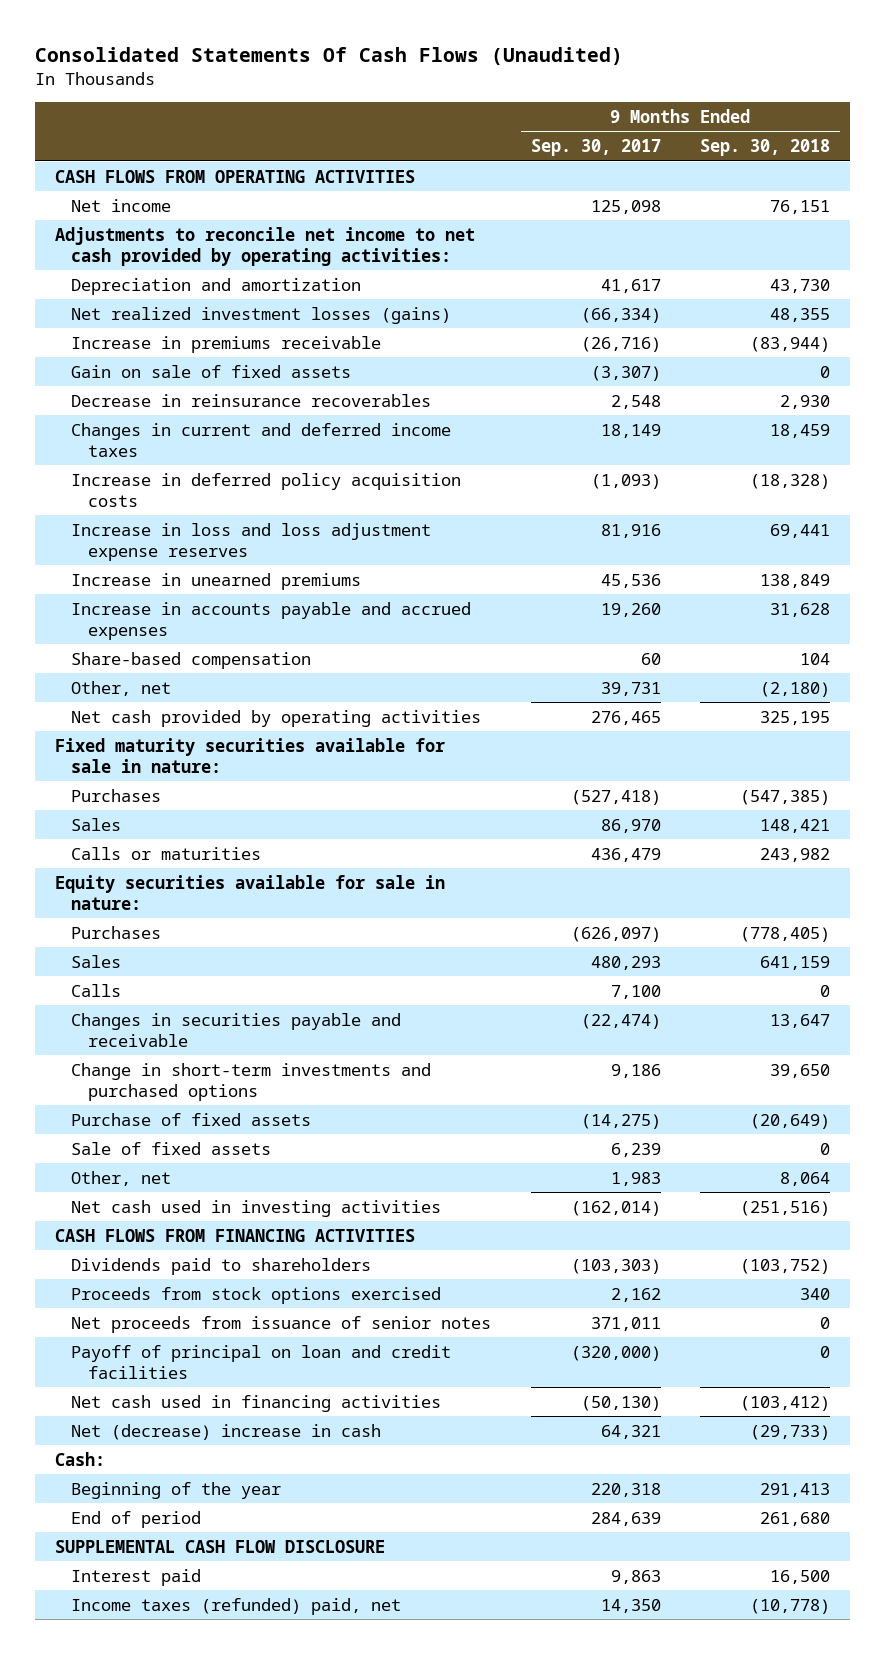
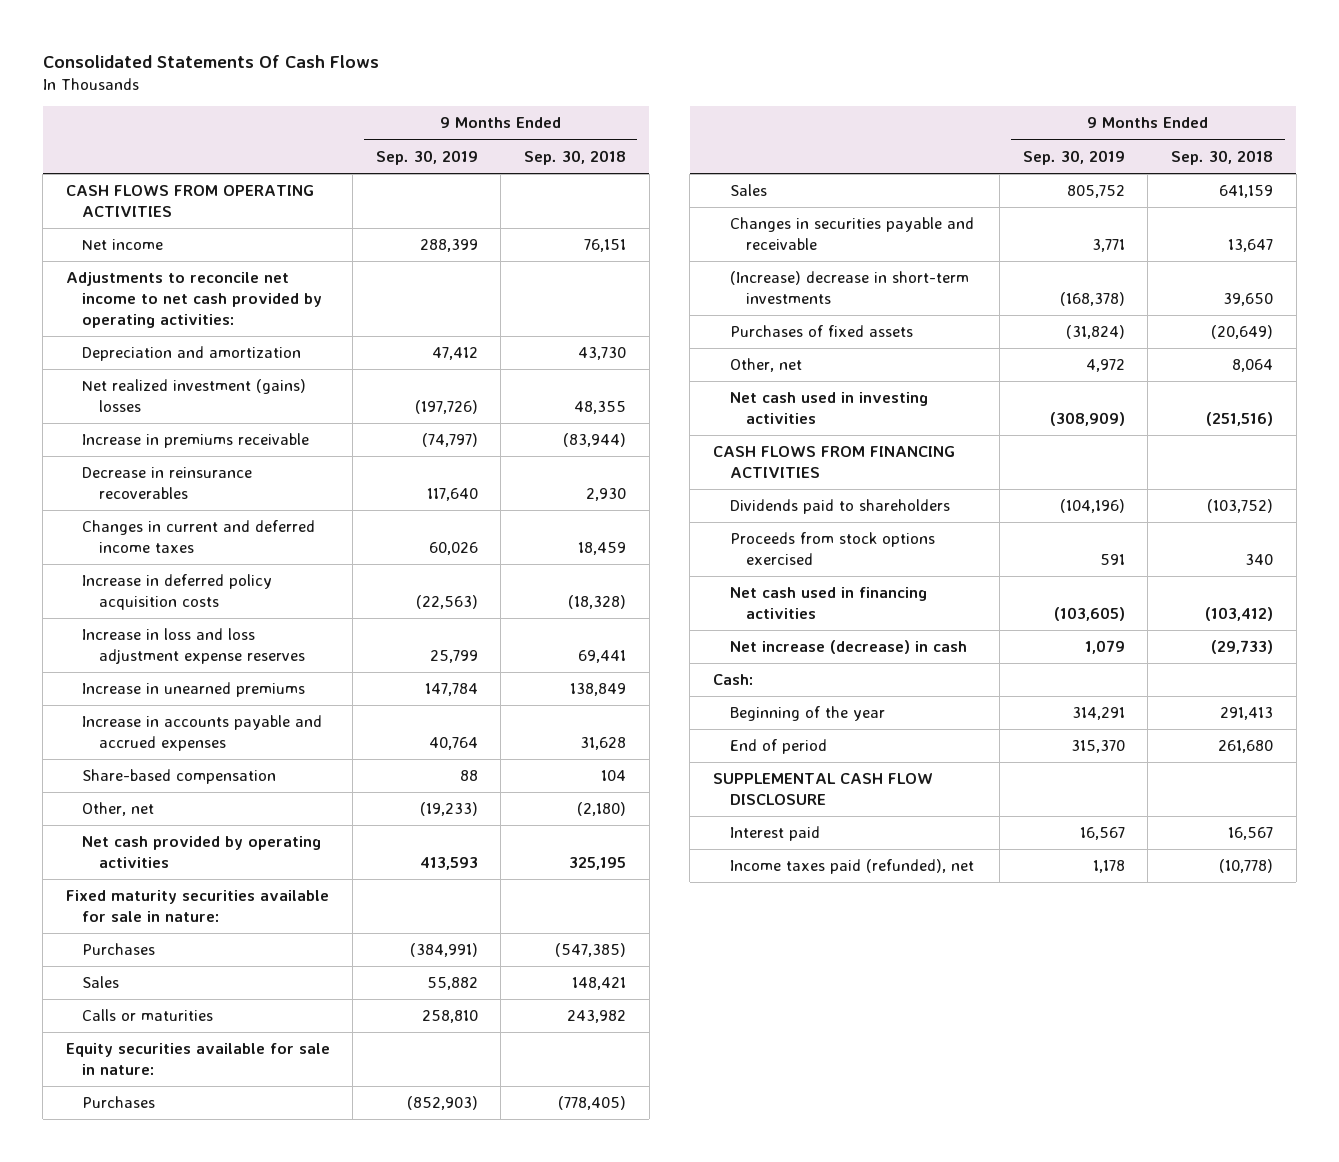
- Consolidated Statements Of Cash Flows (Unaudited)
+ Consolidated Statements Of Cash Flows
- | 9 Months Ended Sep. 30, 2017 | 9 Months Ended Sep. 30, 2018
+ | 9 Months Ended Sep. 30, 2019 | 9 Months Ended Sep. 30, 2018
- Net realized investment losses (gains) | (66,334) | 48,355
+ Net realized investment (gains) losses | (197,726) | 48,355
- Gain on sale of fixed assets | (3,307) | 0
- Calls | 7,100 | 0
- Change in short-term investments and purchased options | 9,186 | 39,650
- Purchase of fixed assets | (14,275) | (20,649)
- Sale of fixed assets | 6,239 | 0
+ (Increase) decrease in short-term investments | (168,378) | 39,650
+ Purchases of fixed assets | (31,824) | (20,649)
- Net proceeds from issuance of senior notes | 371,011 | 0
- Payoff of principal on loan and credit facilities | (320,000) | 0
- Net (decrease) increase in cash | 64,321 | (29,733)
+ Net increase (decrease) in cash | 1,079 | (29,733)
- Interest paid | 9,863 | 16,500
- Income taxes (refunded) paid, net | 14,350 | (10,778)
+ Interest paid | 16,567 | 16,567
+ Income taxes paid (refunded), net | 1,178 | (10,778)

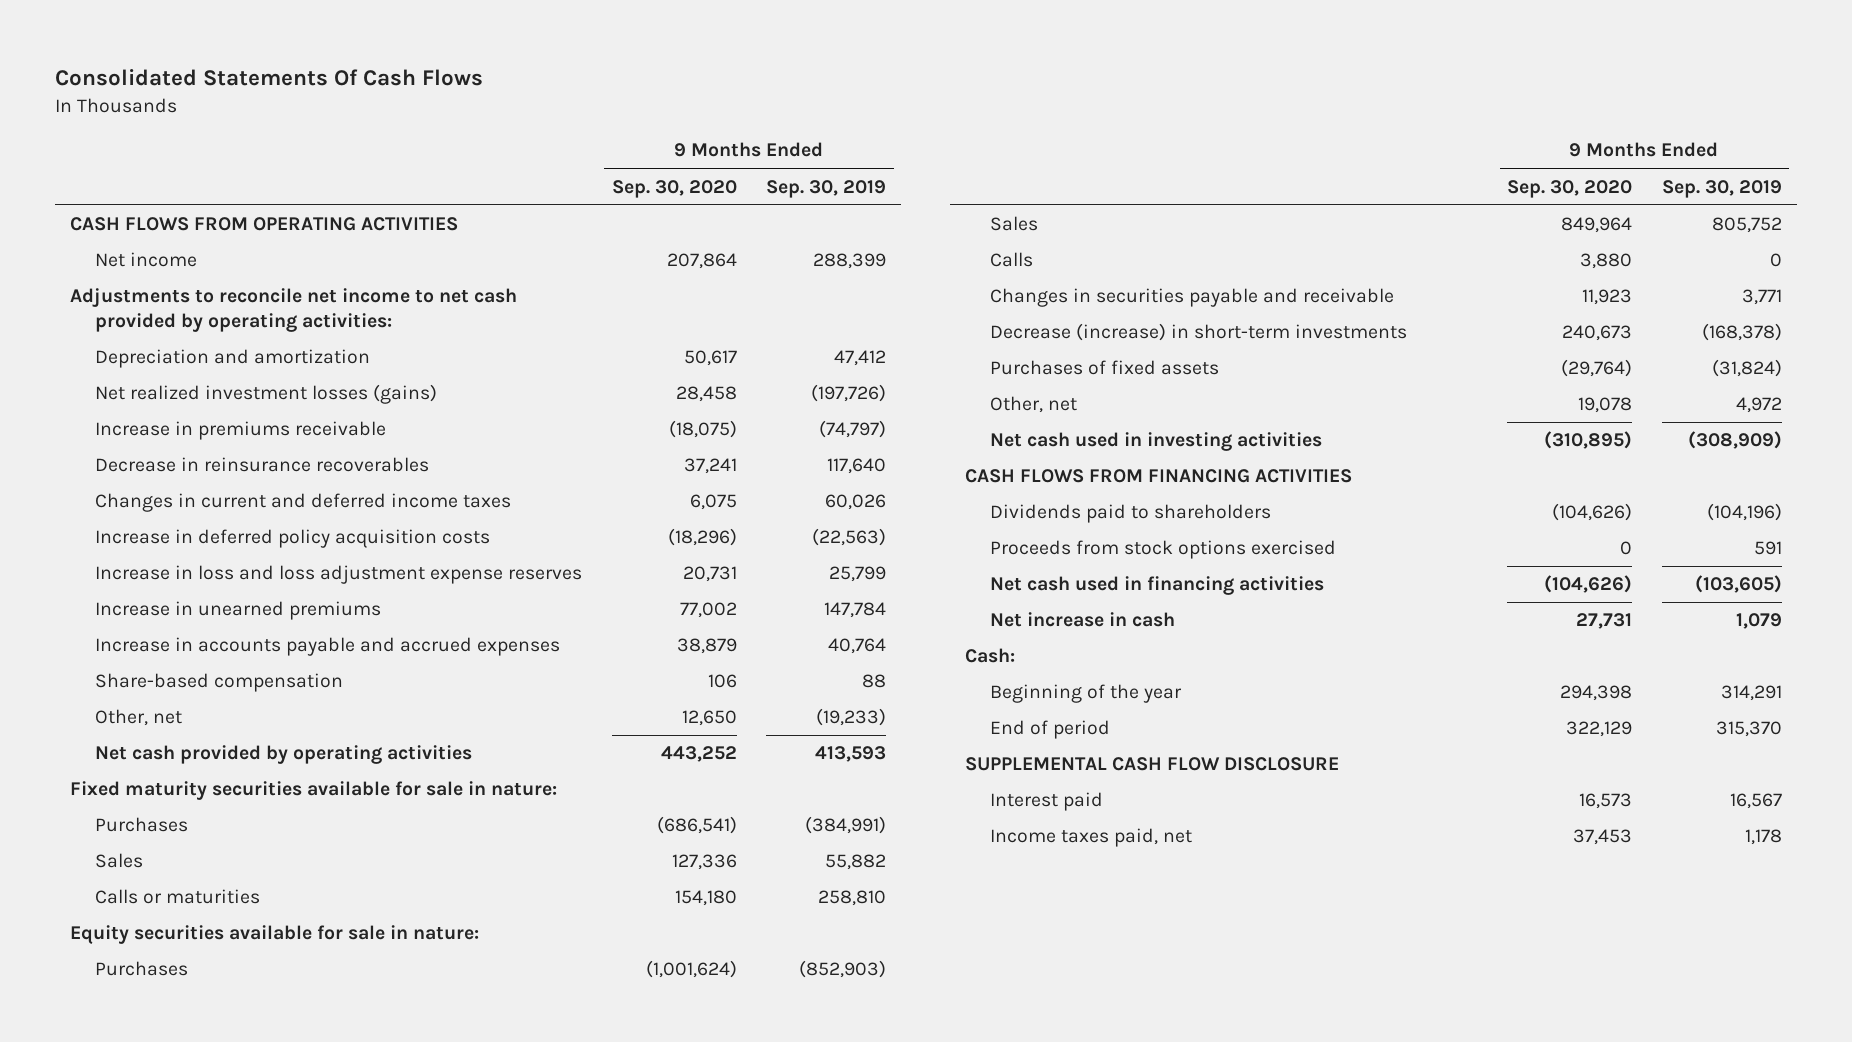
- | 9 Months Ended Sep. 30, 2019 | 9 Months Ended Sep. 30, 2018
+ | 9 Months Ended Sep. 30, 2020 | 9 Months Ended Sep. 30, 2019
- Net realized investment (gains) losses | (197,726) | 48,355
+ Net realized investment losses (gains) | 28,458 | (197,726)
+ Calls | 3,880 | 0
- (Increase) decrease in short-term investments | (168,378) | 39,650
+ Decrease (increase) in short-term investments | 240,673 | (168,378)
- Net increase (decrease) in cash | 1,079 | (29,733)
+ Net increase in cash | 27,731 | 1,079
- Income taxes paid (refunded), net | 1,178 | (10,778)
+ Income taxes paid, net | 37,453 | 1,178

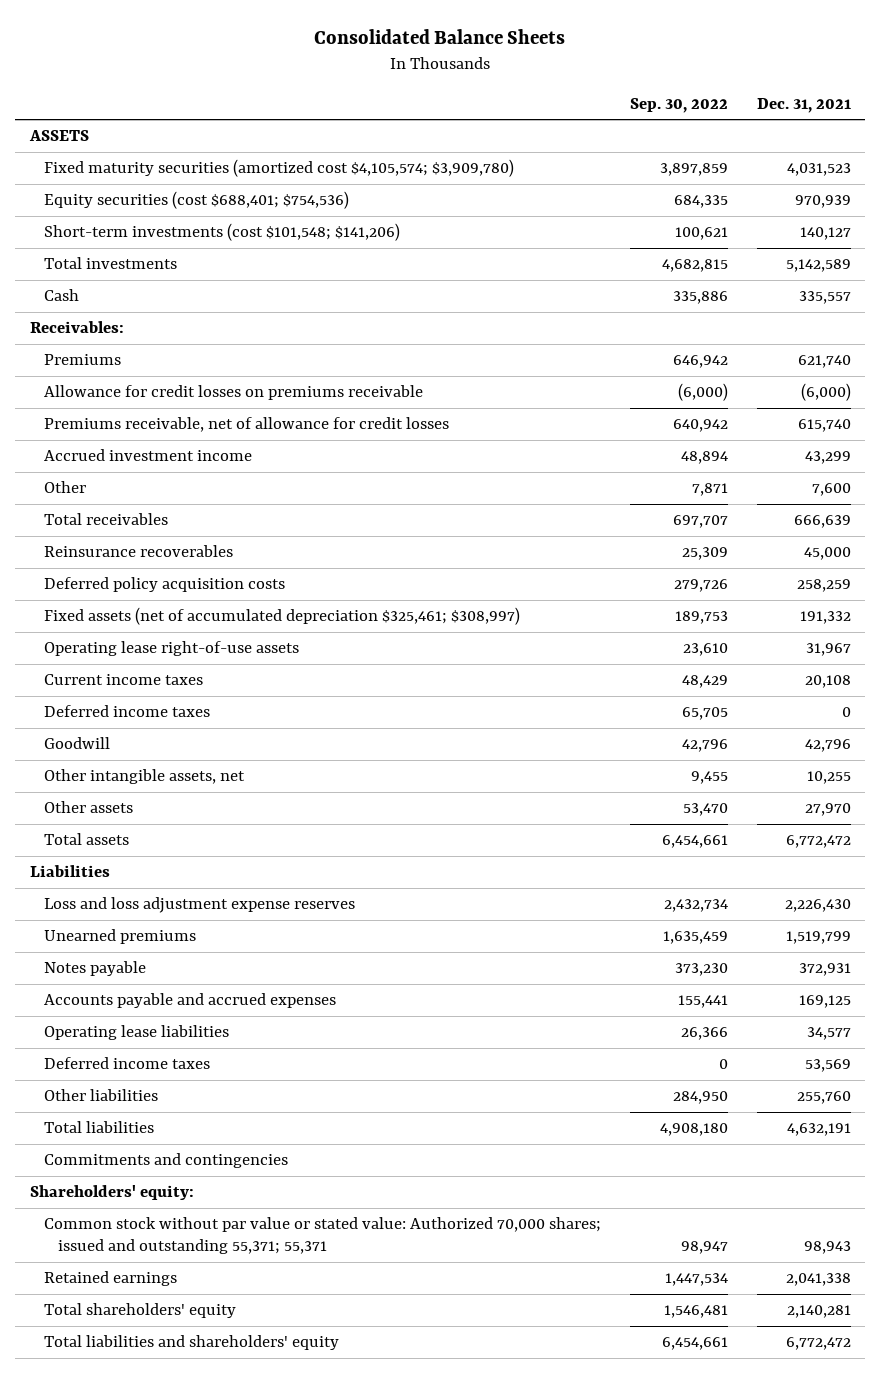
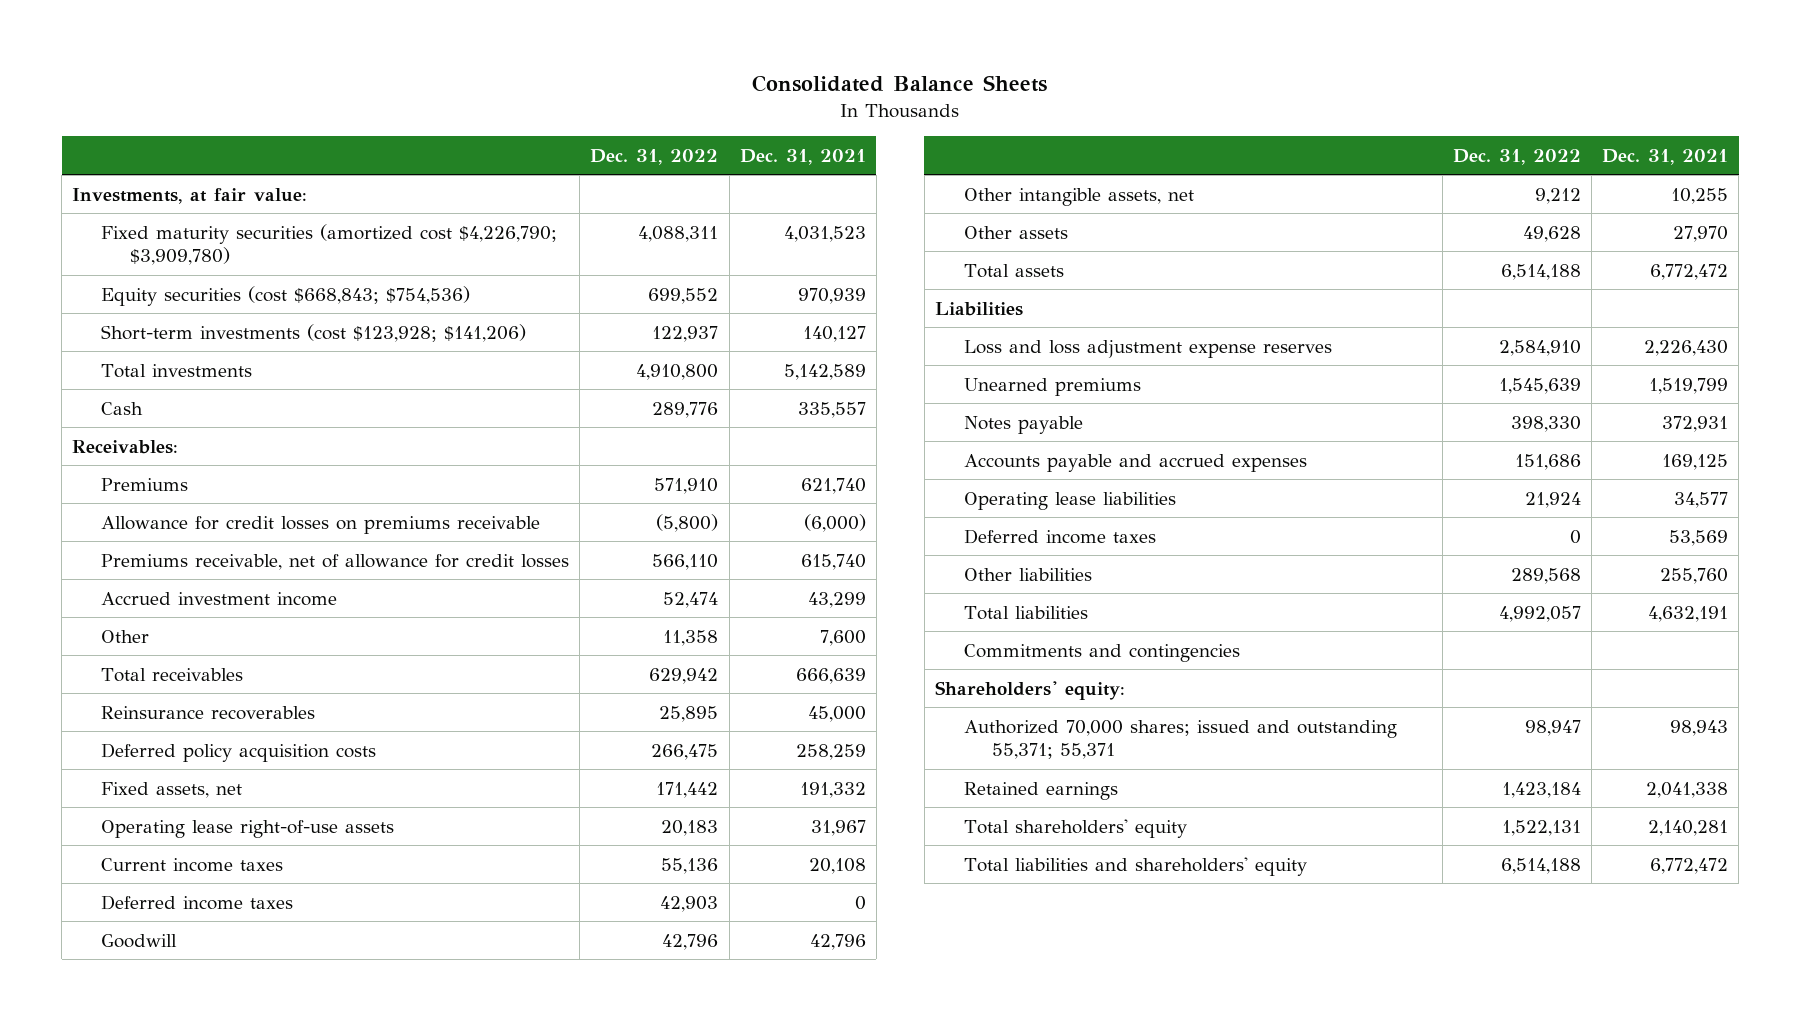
- | Sep. 30, 2022 | Dec. 31, 2021
+ | Dec. 31, 2022 | Dec. 31, 2021
- ASSETS
- Fixed maturity securities (amortized cost $4,105,574; $3,909,780) | 3,897,859 | 4,031,523
- Equity securities (cost $688,401; $754,536) | 684,335 | 970,939
- Short-term investments (cost $101,548; $141,206) | 100,621 | 140,127
+ Investments, at fair value:
+ Fixed maturity securities (amortized cost $4,226,790; $3,909,780) | 4,088,311 | 4,031,523
+ Equity securities (cost $668,843; $754,536) | 699,552 | 970,939
+ Short-term investments (cost $123,928; $141,206) | 122,937 | 140,127
- Fixed assets (net of accumulated depreciation $325,461; $308,997) | 189,753 | 191,332
+ Fixed assets, net | 171,442 | 191,332
- Common stock without par value or stated value: Authorized 70,000 shares; issued and outstanding 55,371; 55,371 | 98,947 | 98,943
+ Authorized 70,000 shares; issued and outstanding 55,371; 55,371 | 98,947 | 98,943

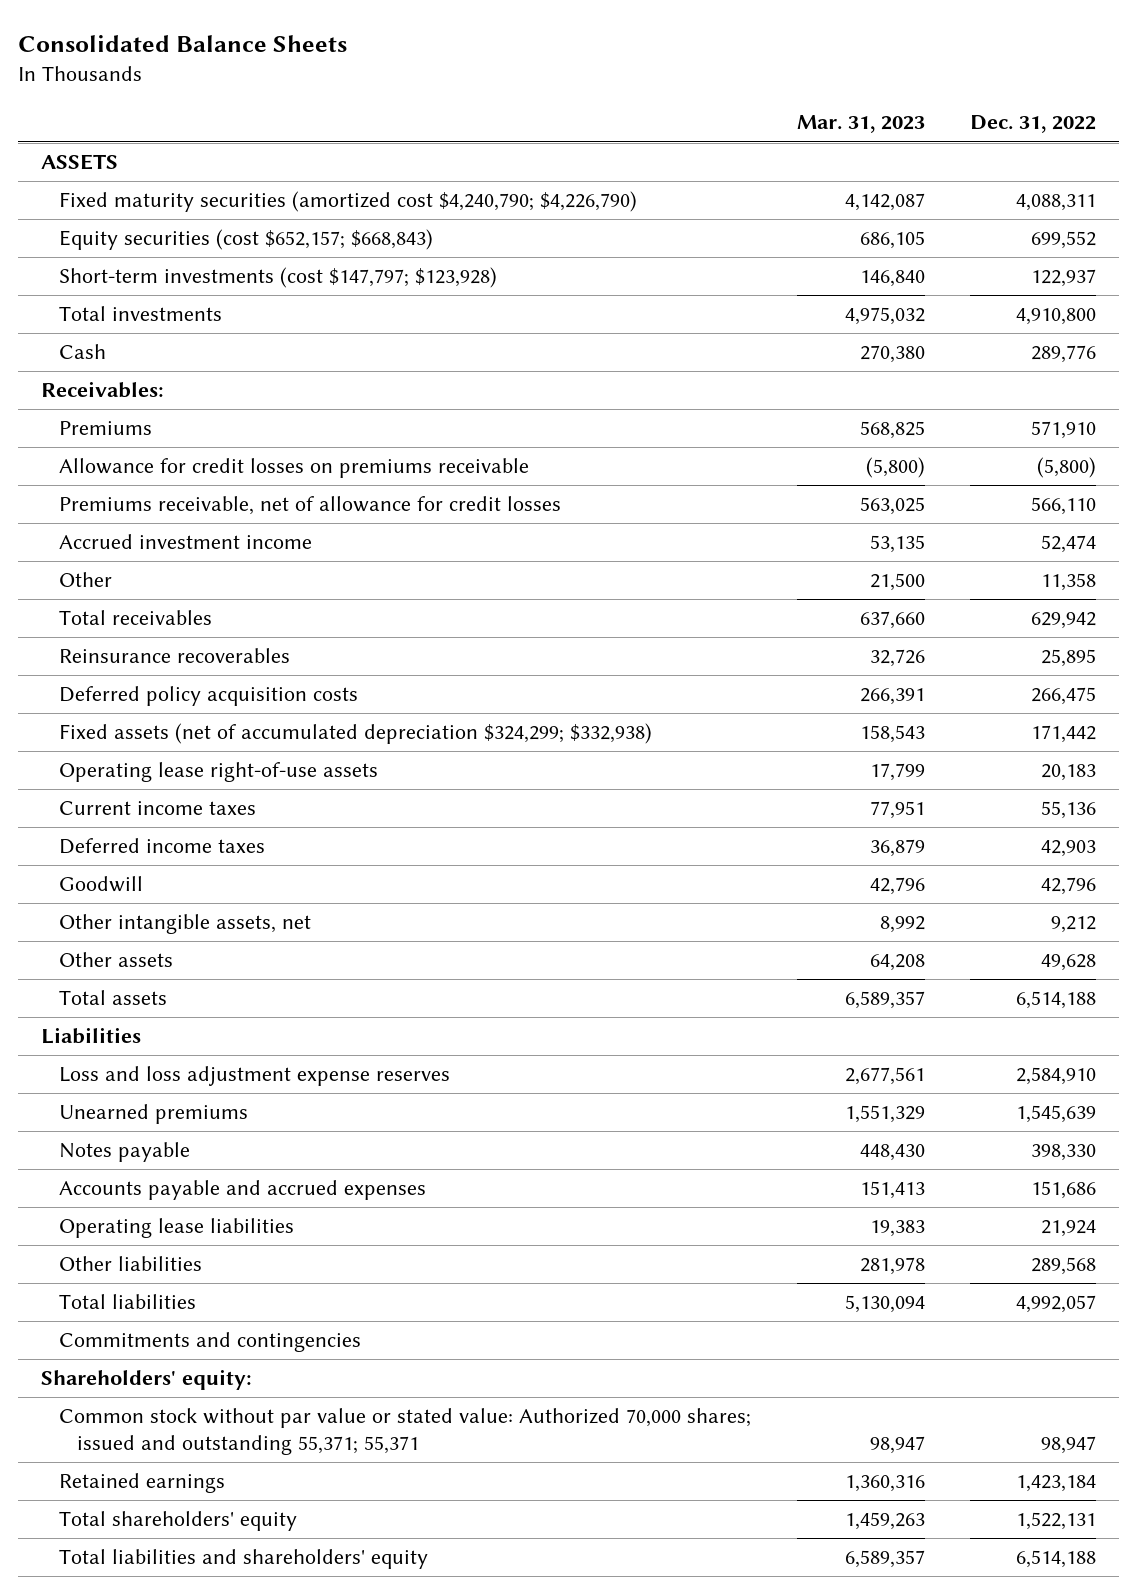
- | Dec. 31, 2022 | Dec. 31, 2021
+ | Mar. 31, 2023 | Dec. 31, 2022
- Investments, at fair value:
- Fixed maturity securities (amortized cost $4,226,790; $3,909,780) | 4,088,311 | 4,031,523
- Equity securities (cost $668,843; $754,536) | 699,552 | 970,939
- Short-term investments (cost $123,928; $141,206) | 122,937 | 140,127
+ ASSETS
+ Fixed maturity securities (amortized cost $4,240,790; $4,226,790) | 4,142,087 | 4,088,311
+ Equity securities (cost $652,157; $668,843) | 686,105 | 699,552
+ Short-term investments (cost $147,797; $123,928) | 146,840 | 122,937
- Fixed assets, net | 171,442 | 191,332
+ Fixed assets (net of accumulated depreciation $324,299; $332,938) | 158,543 | 171,442
- Deferred income taxes | 0 | 53,569
- Authorized 70,000 shares; issued and outstanding 55,371; 55,371 | 98,947 | 98,943
+ Common stock without par value or stated value: Authorized 70,000 shares; issued and outstanding 55,371; 55,371 | 98,947 | 98,947

